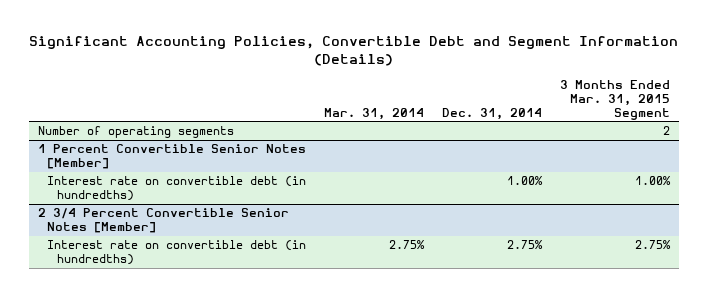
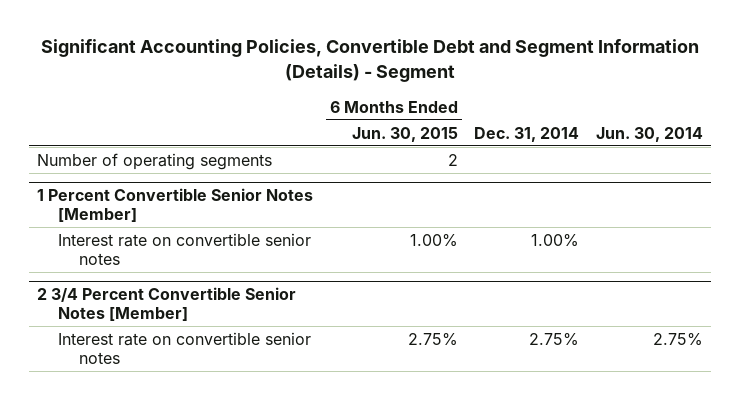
- Significant Accounting Policies, Convertible Debt and Segment Information (Details)
+ Significant Accounting Policies, Convertible Debt and Segment Information (Details) - Segment
- | Mar. 31, 2014 | Dec. 31, 2014 | 3 Months Ended Mar. 31, 2015 Segment
+ | 6 Months Ended Jun. 30, 2015 | Dec. 31, 2014 | Jun. 30, 2014
@ 1 Percent Convertible Senior Notes [Member]
- Interest rate on convertible debt (in hundredths) | | 1.00% | 1.00%
+ Interest rate on convertible senior notes | 1.00% | 1.00% |
@ 2 3/4 Percent Convertible Senior Notes [Member]
- Interest rate on convertible debt (in hundredths) | 2.75% | 2.75% | 2.75%
+ Interest rate on convertible senior notes | 2.75% | 2.75% | 2.75%

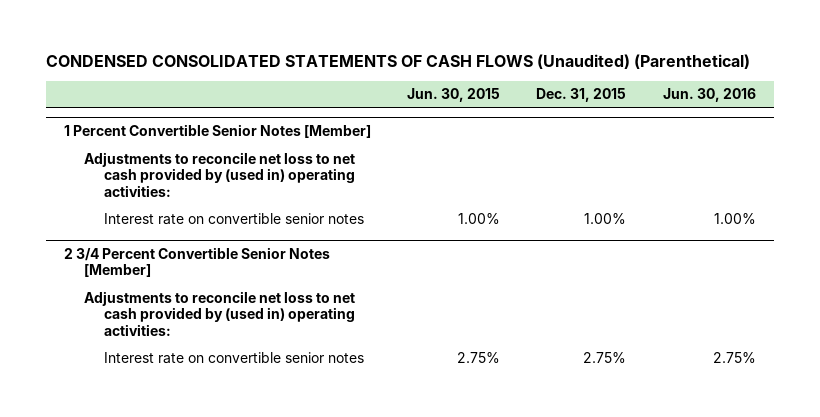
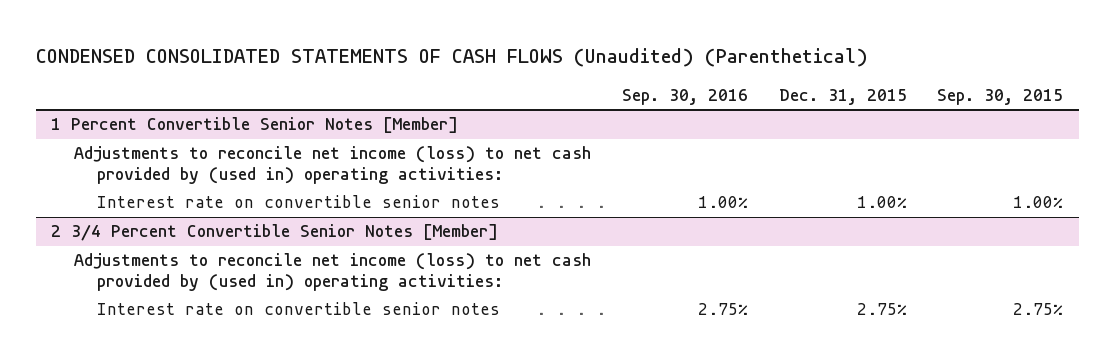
- | Jun. 30, 2015 | Dec. 31, 2015 | Jun. 30, 2016
+ | Sep. 30, 2016 | Dec. 31, 2015 | Sep. 30, 2015
@ 1 Percent Convertible Senior Notes [Member]
- Adjustments to reconcile net loss to net cash provided by (used in) operating activities:
+ Adjustments to reconcile net income (loss) to net cash provided by (used in) operating activities:
@ 2 3/4 Percent Convertible Senior Notes [Member]
- Adjustments to reconcile net loss to net cash provided by (used in) operating activities:
+ Adjustments to reconcile net income (loss) to net cash provided by (used in) operating activities:

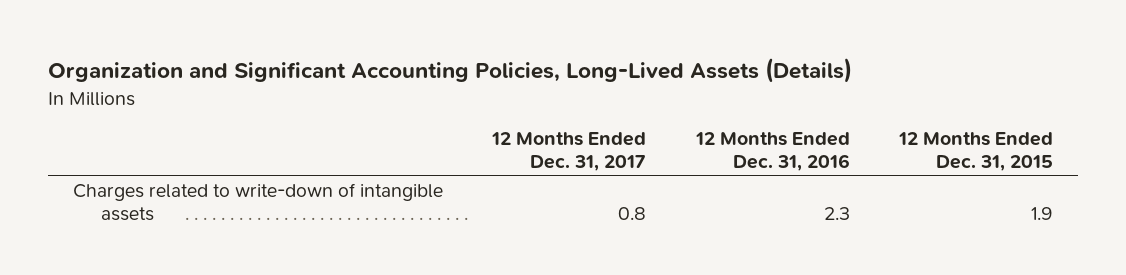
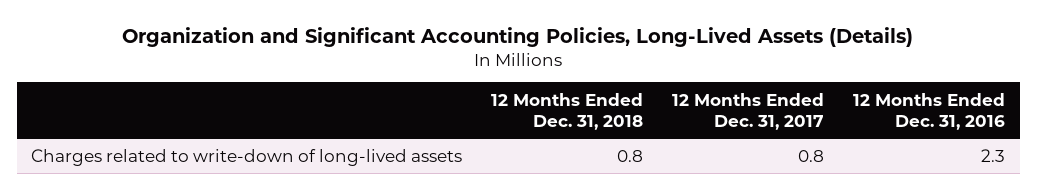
- | 12 Months Ended Dec. 31, 2017 | 12 Months Ended Dec. 31, 2016 | 12 Months Ended Dec. 31, 2015
+ | 12 Months Ended Dec. 31, 2018 | 12 Months Ended Dec. 31, 2017 | 12 Months Ended Dec. 31, 2016
- Charges related to write-down of intangible assets | 0.8 | 2.3 | 1.9
+ Charges related to write-down of long-lived assets | 0.8 | 0.8 | 2.3

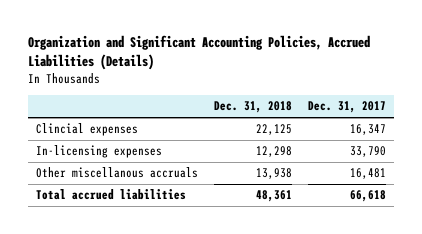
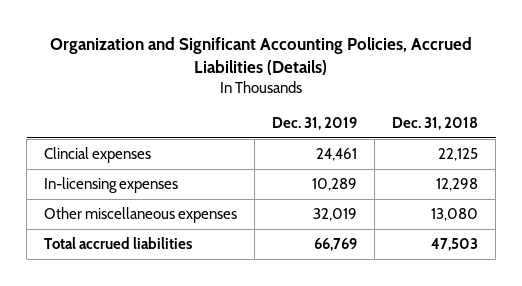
- | Dec. 31, 2018 | Dec. 31, 2017
+ | Dec. 31, 2019 | Dec. 31, 2018
- Other miscellanous accruals | 13,938 | 16,481
- Total accrued liabilities | 48,361 | 66,618
+ Other miscellaneous expenses | 32,019 | 13,080
+ Total accrued liabilities | 66,769 | 47,503

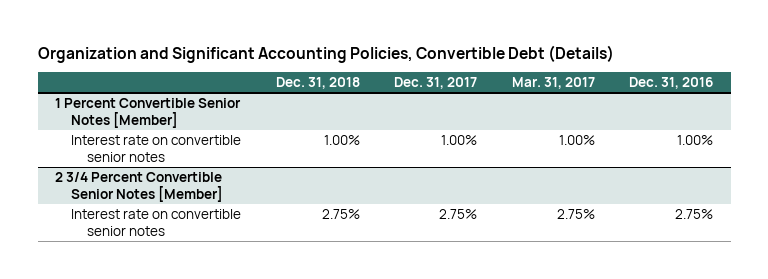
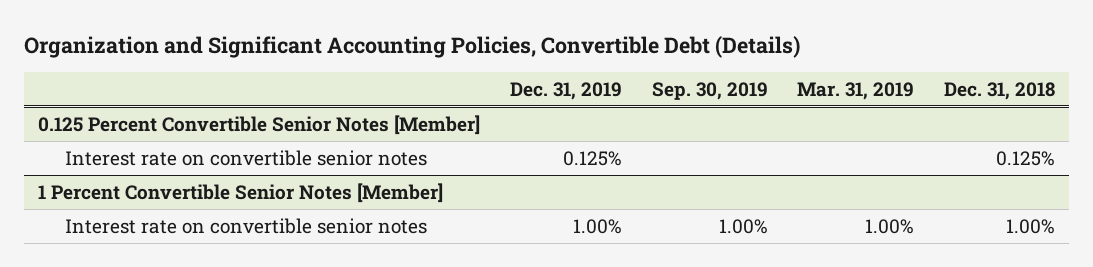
- | Dec. 31, 2018 | Dec. 31, 2017 | Mar. 31, 2017 | Dec. 31, 2016
+ | Dec. 31, 2019 | Sep. 30, 2019 | Mar. 31, 2019 | Dec. 31, 2018
+ 0.125 Percent Convertible Senior Notes [Member]
+ Interest rate on convertible senior notes | 0.125% | | | 0.125%
- 2 3/4 Percent Convertible Senior Notes [Member]
- Interest rate on convertible senior notes | 2.75% | 2.75% | 2.75% | 2.75%

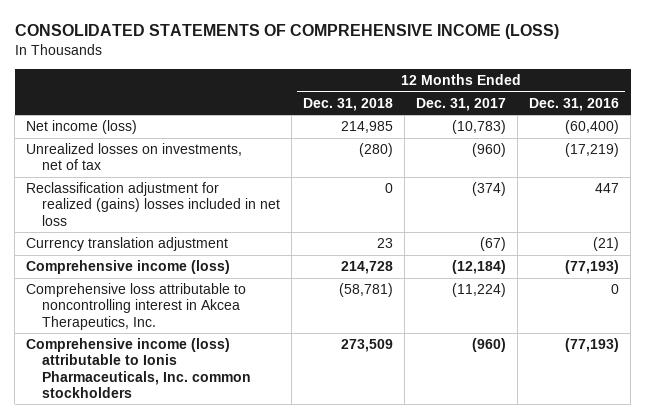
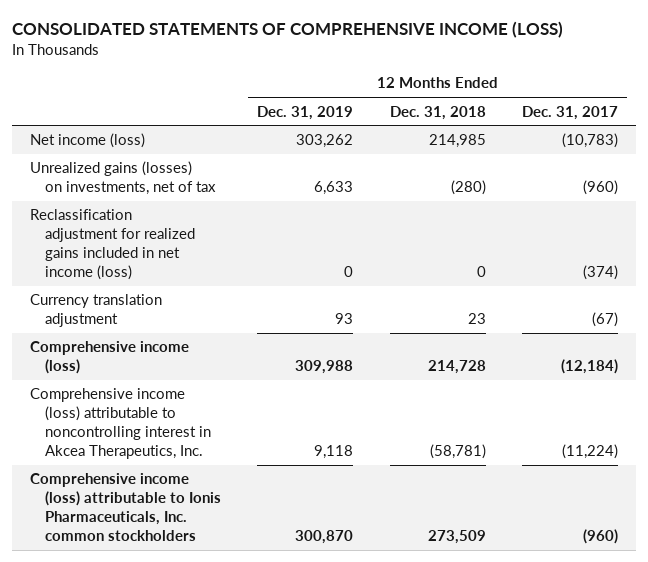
- | 12 Months Ended Dec. 31, 2018 | 12 Months Ended Dec. 31, 2017 | 12 Months Ended Dec. 31, 2016
+ | 12 Months Ended Dec. 31, 2019 | 12 Months Ended Dec. 31, 2018 | 12 Months Ended Dec. 31, 2017
- Unrealized losses on investments, net of tax | (280) | (960) | (17,219)
- Reclassification adjustment for realized (gains) losses included in net loss | 0 | (374) | 447
+ Unrealized gains (losses) on investments, net of tax | 6,633 | (280) | (960)
+ Reclassification adjustment for realized gains included in net income (loss) | 0 | 0 | (374)
- Comprehensive loss attributable to noncontrolling interest in Akcea Therapeutics, Inc. | (58,781) | (11,224) | 0
+ Comprehensive income (loss) attributable to noncontrolling interest in Akcea Therapeutics, Inc. | 9,118 | (58,781) | (11,224)

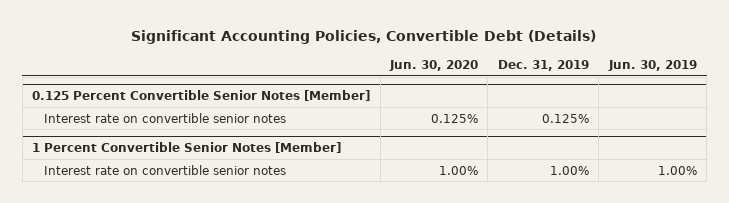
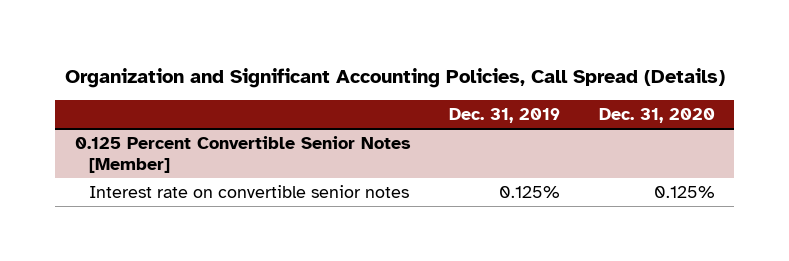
- Significant Accounting Policies, Convertible Debt (Details)
+ Organization and Significant Accounting Policies, Call Spread (Details)
- | Jun. 30, 2020 | Dec. 31, 2019 | Jun. 30, 2019
+ | Dec. 31, 2019 | Dec. 31, 2020
- 1 Percent Convertible Senior Notes [Member]
- Interest rate on convertible senior notes | 1.00% | 1.00% | 1.00%

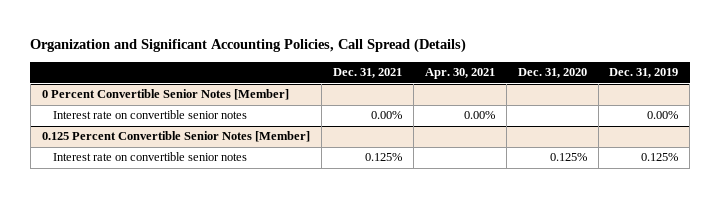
- | Dec. 31, 2019 | Dec. 31, 2020
+ | Dec. 31, 2021 | Apr. 30, 2021 | Dec. 31, 2020 | Dec. 31, 2019
+ 0 Percent Convertible Senior Notes [Member]
+ Interest rate on convertible senior notes | 0.00% | 0.00% | | 0.00%

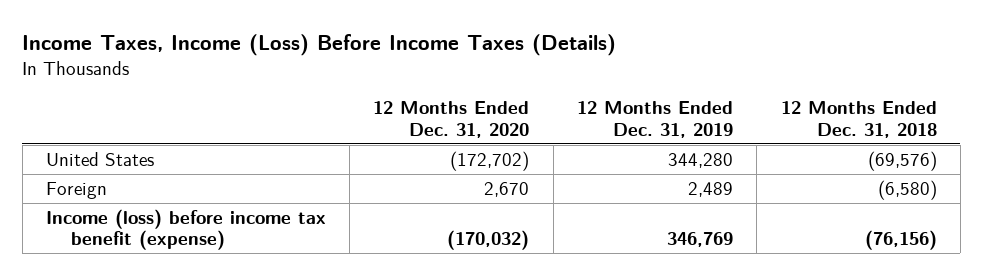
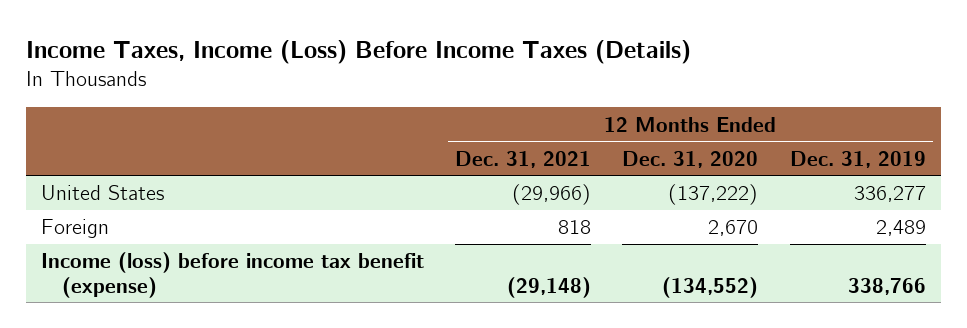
- | 12 Months Ended Dec. 31, 2020 | 12 Months Ended Dec. 31, 2019 | 12 Months Ended Dec. 31, 2018
+ | 12 Months Ended Dec. 31, 2021 | 12 Months Ended Dec. 31, 2020 | 12 Months Ended Dec. 31, 2019
- United States | (172,702) | 344,280 | (69,576)
+ United States | (29,966) | (137,222) | 336,277
- Income (loss) before income tax benefit (expense) | (170,032) | 346,769 | (76,156)
+ Income (loss) before income tax benefit (expense) | (29,148) | (134,552) | 338,766

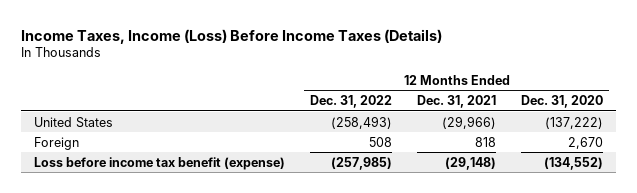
- | 12 Months Ended Dec. 31, 2021 | 12 Months Ended Dec. 31, 2020 | 12 Months Ended Dec. 31, 2019
+ | 12 Months Ended Dec. 31, 2022 | 12 Months Ended Dec. 31, 2021 | 12 Months Ended Dec. 31, 2020
- Income (loss) before income tax benefit (expense) | (29,148) | (134,552) | 338,766
+ Loss before income tax benefit (expense) | (257,985) | (29,148) | (134,552)

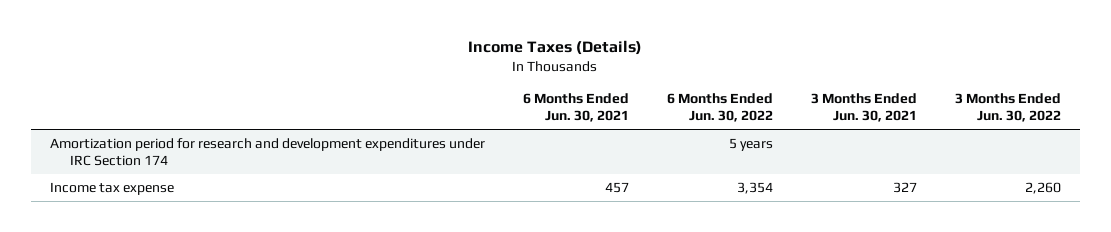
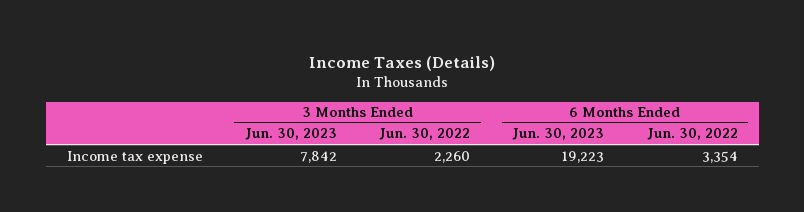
- | 6 Months Ended Jun. 30, 2021 | 6 Months Ended Jun. 30, 2022 | 3 Months Ended Jun. 30, 2021 | 3 Months Ended Jun. 30, 2022
+ | 3 Months Ended Jun. 30, 2023 | 3 Months Ended Jun. 30, 2022 | 6 Months Ended Jun. 30, 2023 | 6 Months Ended Jun. 30, 2022
- Amortization period for research and development expenditures under IRC Section 174 | | 5 years | |

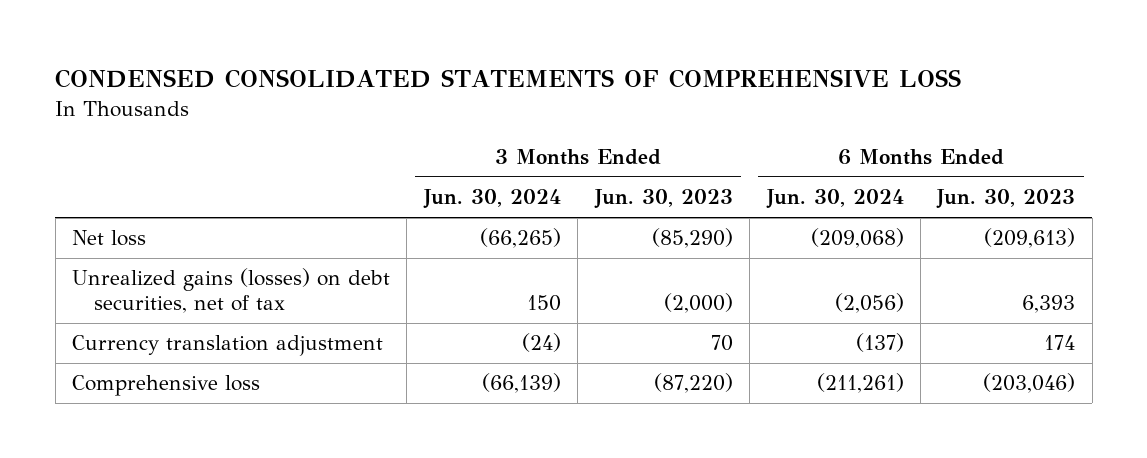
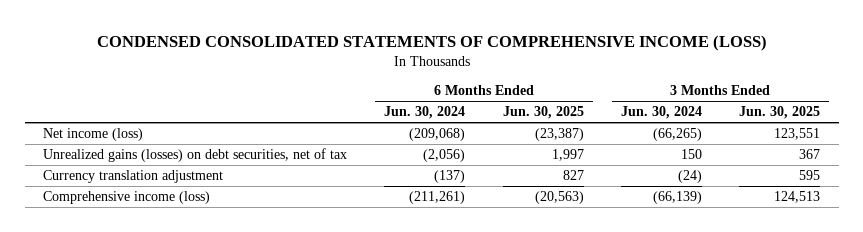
- CONDENSED CONSOLIDATED STATEMENTS OF COMPREHENSIVE LOSS
+ CONDENSED CONSOLIDATED STATEMENTS OF COMPREHENSIVE INCOME (LOSS)
- | 3 Months Ended Jun. 30, 2024 | 3 Months Ended Jun. 30, 2023 | 6 Months Ended Jun. 30, 2024 | 6 Months Ended Jun. 30, 2023
+ | 6 Months Ended Jun. 30, 2024 | 6 Months Ended Jun. 30, 2025 | 3 Months Ended Jun. 30, 2024 | 3 Months Ended Jun. 30, 2025
- Net loss | (66,265) | (85,290) | (209,068) | (209,613)
+ Net income (loss) | (209,068) | (23,387) | (66,265) | 123,551
- Comprehensive loss | (66,139) | (87,220) | (211,261) | (203,046)
+ Comprehensive income (loss) | (211,261) | (20,563) | (66,139) | 124,513

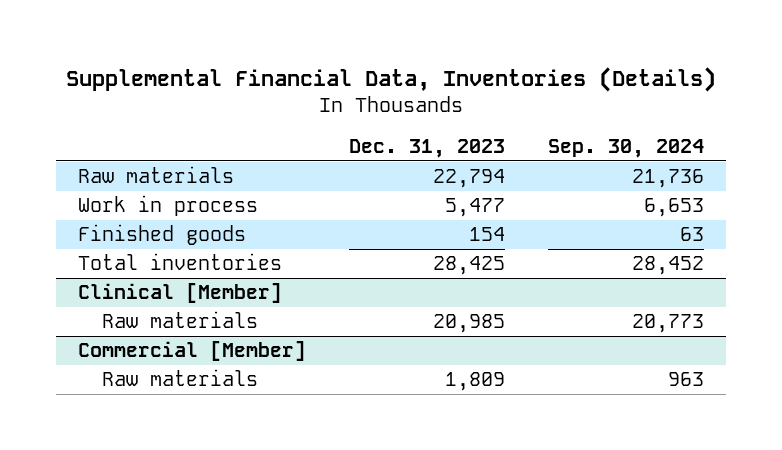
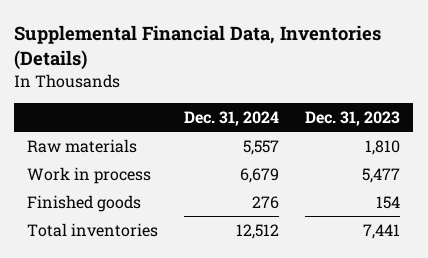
- | Dec. 31, 2023 | Sep. 30, 2024
+ | Dec. 31, 2024 | Dec. 31, 2023
- Raw materials | 22,794 | 21,736
+ Raw materials | 5,557 | 1,810
- Total inventories | 28,425 | 28,452
- Clinical [Member]
- Raw materials | 20,985 | 20,773
- Commercial [Member]
- Raw materials | 1,809 | 963
+ Total inventories | 12,512 | 7,441

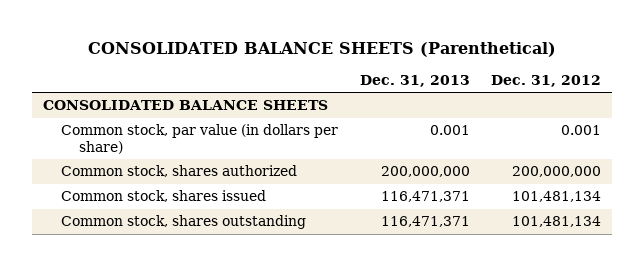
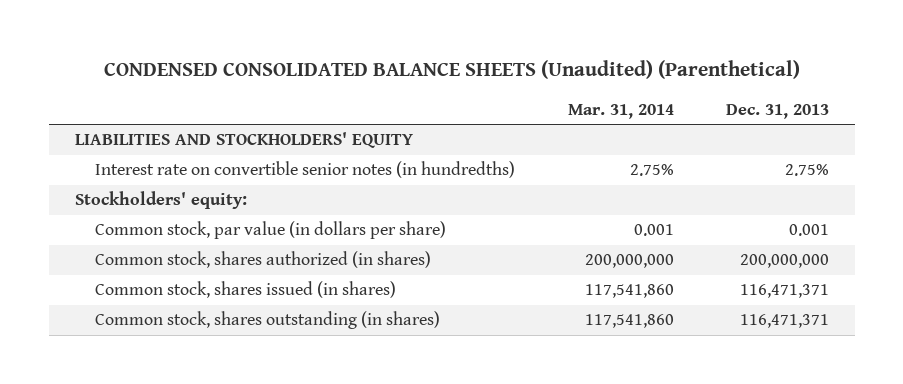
- CONSOLIDATED BALANCE SHEETS (Parenthetical)
+ CONDENSED CONSOLIDATED BALANCE SHEETS (Unaudited) (Parenthetical)
- | Dec. 31, 2013 | Dec. 31, 2012
+ | Mar. 31, 2014 | Dec. 31, 2013
- CONSOLIDATED BALANCE SHEETS
+ LIABILITIES AND STOCKHOLDERS' EQUITY
+ Interest rate on convertible senior notes (in hundredths) | 2.75% | 2.75%
+ Stockholders' equity:
- Common stock, shares authorized | 200,000,000 | 200,000,000
- Common stock, shares issued | 116,471,371 | 101,481,134
- Common stock, shares outstanding | 116,471,371 | 101,481,134
+ Common stock, shares authorized (in shares) | 200,000,000 | 200,000,000
+ Common stock, shares issued (in shares) | 117,541,860 | 116,471,371
+ Common stock, shares outstanding (in shares) | 117,541,860 | 116,471,371

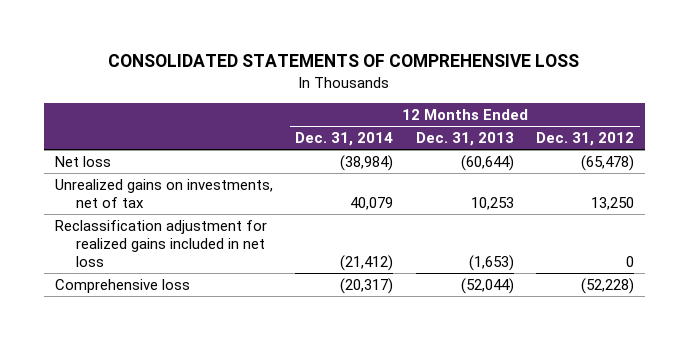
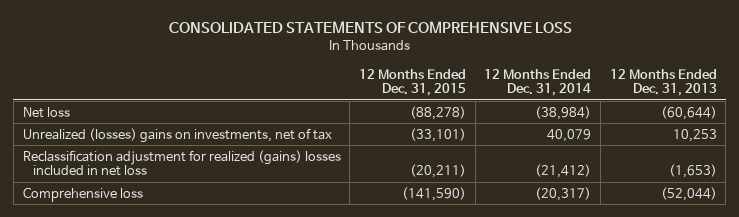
- | 12 Months Ended Dec. 31, 2014 | 12 Months Ended Dec. 31, 2013 | 12 Months Ended Dec. 31, 2012
+ | 12 Months Ended Dec. 31, 2015 | 12 Months Ended Dec. 31, 2014 | 12 Months Ended Dec. 31, 2013
- Unrealized gains on investments, net of tax | 40,079 | 10,253 | 13,250
- Reclassification adjustment for realized gains included in net loss | (21,412) | (1,653) | 0
+ Unrealized (losses) gains on investments, net of tax | (33,101) | 40,079 | 10,253
+ Reclassification adjustment for realized (gains) losses included in net loss | (20,211) | (21,412) | (1,653)

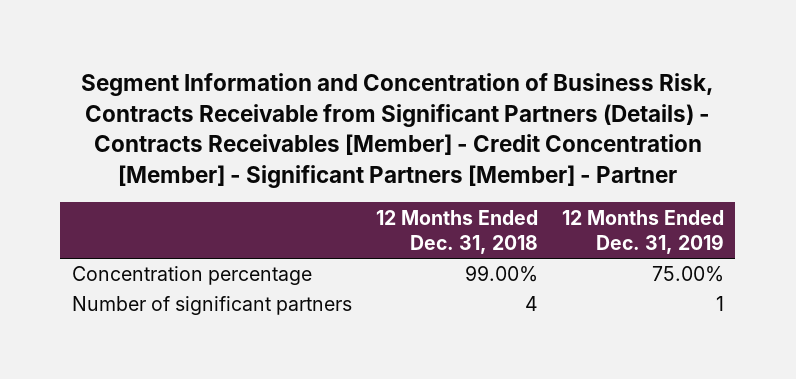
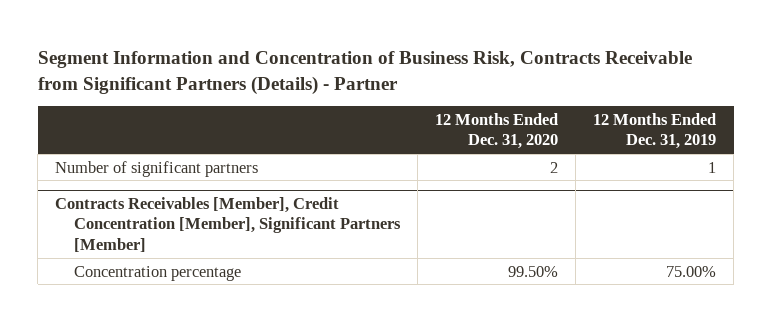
- Segment Information and Concentration of Business Risk, Contracts Receivable from Significant Partners (Details) - Contracts Receivables [Member] - Credit Concentration [Member] - Significant Partners [Member] - Partner
+ Segment Information and Concentration of Business Risk, Contracts Receivable from Significant Partners (Details) - Partner
- | 12 Months Ended Dec. 31, 2018 | 12 Months Ended Dec. 31, 2019
+ | 12 Months Ended Dec. 31, 2020 | 12 Months Ended Dec. 31, 2019
- Concentration percentage | 99.00% | 75.00%
+ Contracts Receivables [Member], Credit Concentration [Member], Significant Partners [Member]
+ Concentration percentage | 99.50% | 75.00%

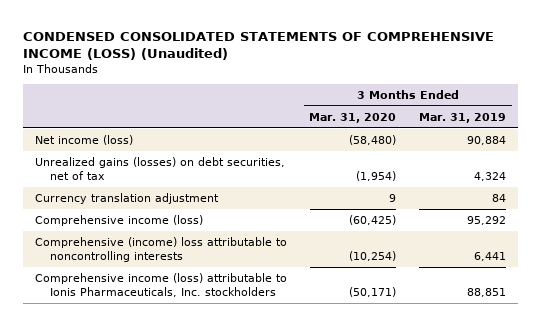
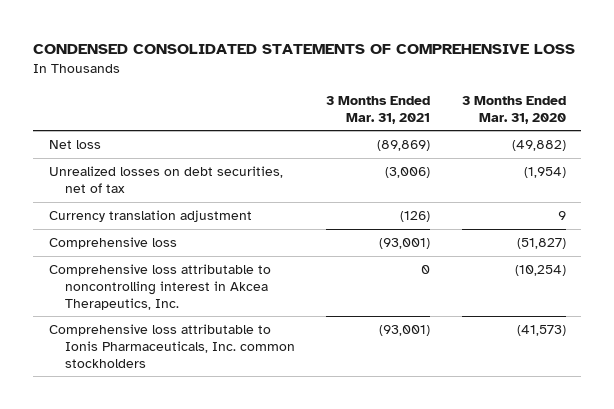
- CONDENSED CONSOLIDATED STATEMENTS OF COMPREHENSIVE INCOME (LOSS) (Unaudited)
+ CONDENSED CONSOLIDATED STATEMENTS OF COMPREHENSIVE LOSS
- | 3 Months Ended Mar. 31, 2020 | 3 Months Ended Mar. 31, 2019
+ | 3 Months Ended Mar. 31, 2021 | 3 Months Ended Mar. 31, 2020
- Net income (loss) | (58,480) | 90,884
- Unrealized gains (losses) on debt securities, net of tax | (1,954) | 4,324
+ Net loss | (89,869) | (49,882)
+ Unrealized losses on debt securities, net of tax | (3,006) | (1,954)
- Comprehensive income (loss) | (60,425) | 95,292
- Comprehensive (income) loss attributable to noncontrolling interests | (10,254) | 6,441
- Comprehensive income (loss) attributable to Ionis Pharmaceuticals, Inc. stockholders | (50,171) | 88,851
+ Comprehensive loss | (93,001) | (51,827)
+ Comprehensive loss attributable to noncontrolling interest in Akcea Therapeutics, Inc. | 0 | (10,254)
+ Comprehensive loss attributable to Ionis Pharmaceuticals, Inc. common stockholders | (93,001) | (41,573)

